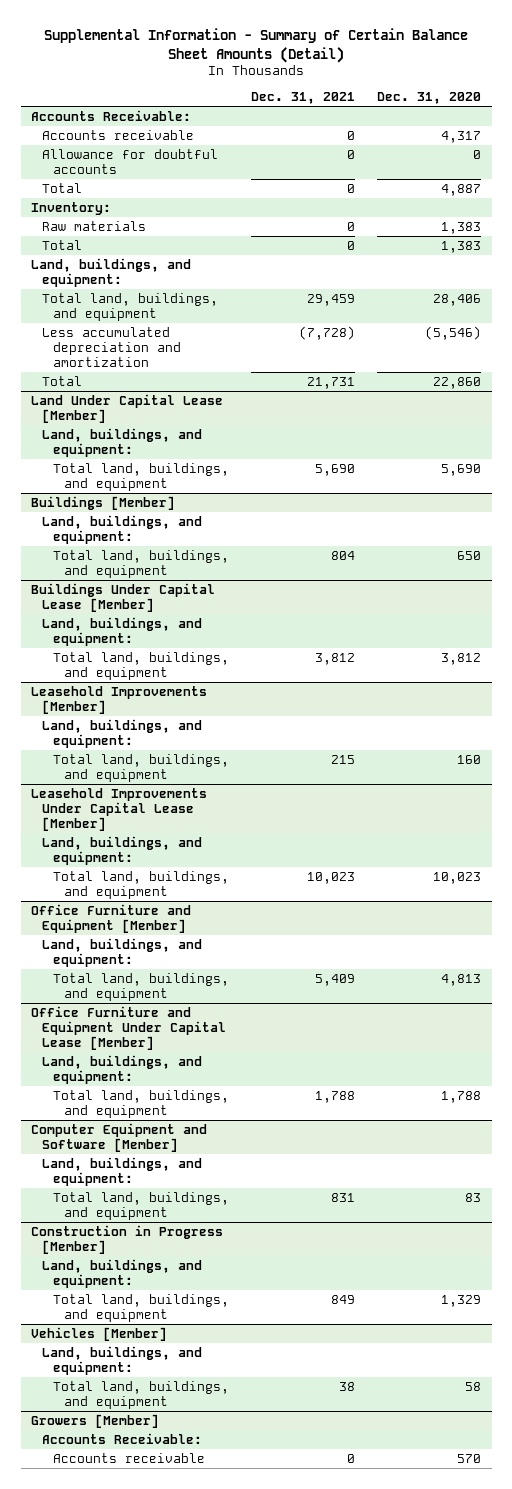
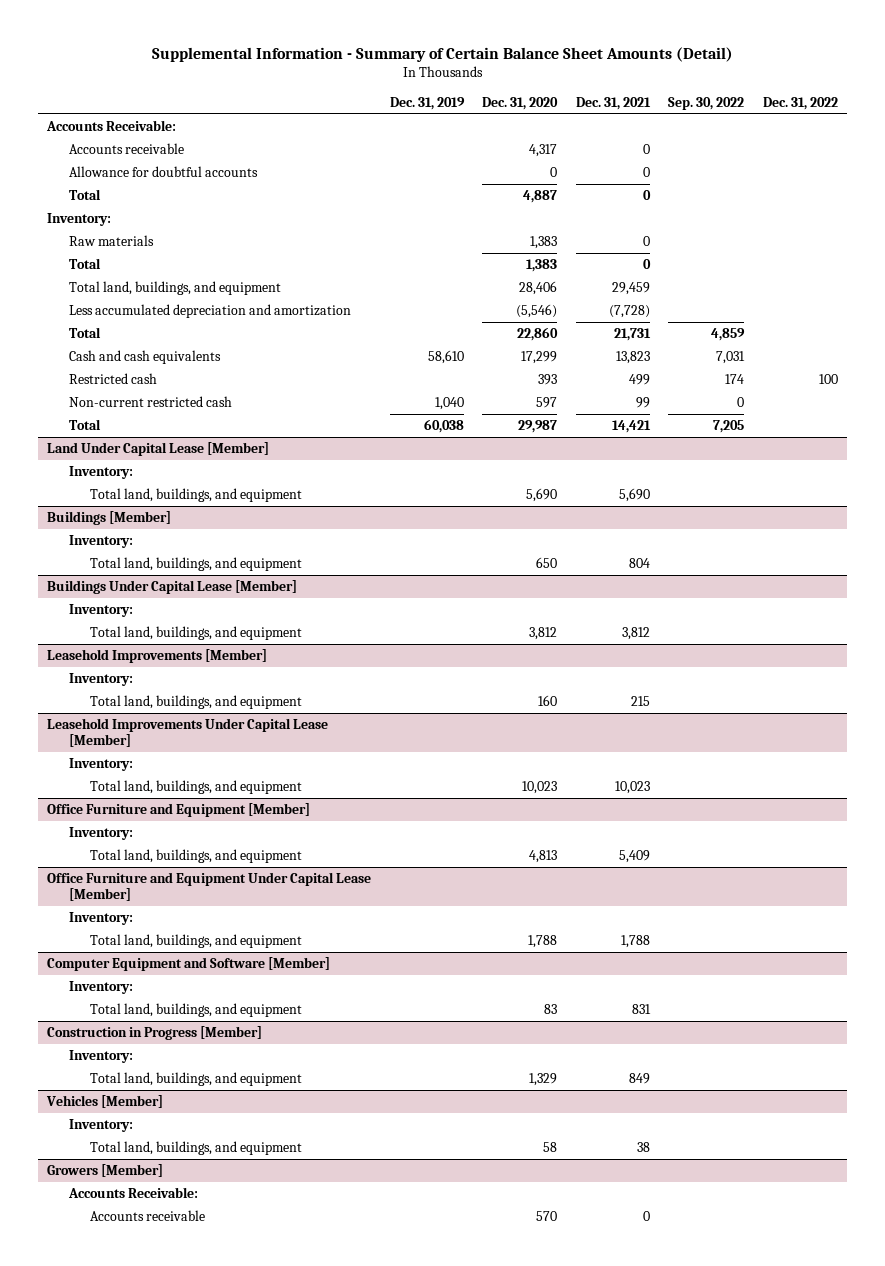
- | Dec. 31, 2021 | Dec. 31, 2020
+ | Dec. 31, 2019 | Dec. 31, 2020 | Dec. 31, 2021 | Sep. 30, 2022 | Dec. 31, 2022
- Land, buildings, and equipment:
+ Cash and cash equivalents | 58,610 | 17,299 | 13,823 | 7,031 |
+ Restricted cash | | 393 | 499 | 174 | 100
+ Non-current restricted cash | 1,040 | 597 | 99 | 0 |
+ Total | 60,038 | 29,987 | 14,421 | 7,205 |
@ Land Under Capital Lease [Member]
- Land, buildings, and equipment:
+ Inventory:
@ Buildings [Member]
- Land, buildings, and equipment:
+ Inventory:
@ Buildings Under Capital Lease [Member]
- Land, buildings, and equipment:
+ Inventory:
@ Leasehold Improvements [Member]
- Land, buildings, and equipment:
+ Inventory:
@ Leasehold Improvements Under Capital Lease [Member]
- Land, buildings, and equipment:
+ Inventory:
@ Office Furniture and Equipment [Member]
- Land, buildings, and equipment:
+ Inventory:
@ Office Furniture and Equipment Under Capital Lease [Member]
- Land, buildings, and equipment:
+ Inventory:
@ Computer Equipment and Software [Member]
- Land, buildings, and equipment:
+ Inventory:
@ Construction in Progress [Member]
- Land, buildings, and equipment:
+ Inventory:
@ Vehicles [Member]
- Land, buildings, and equipment:
+ Inventory:

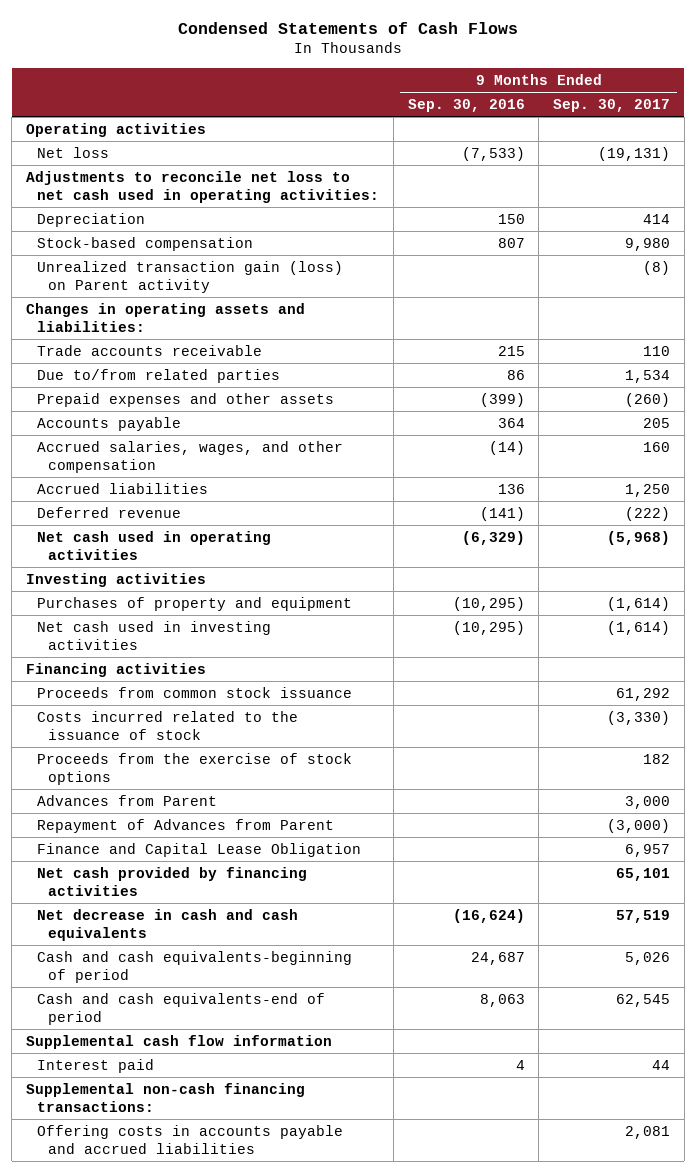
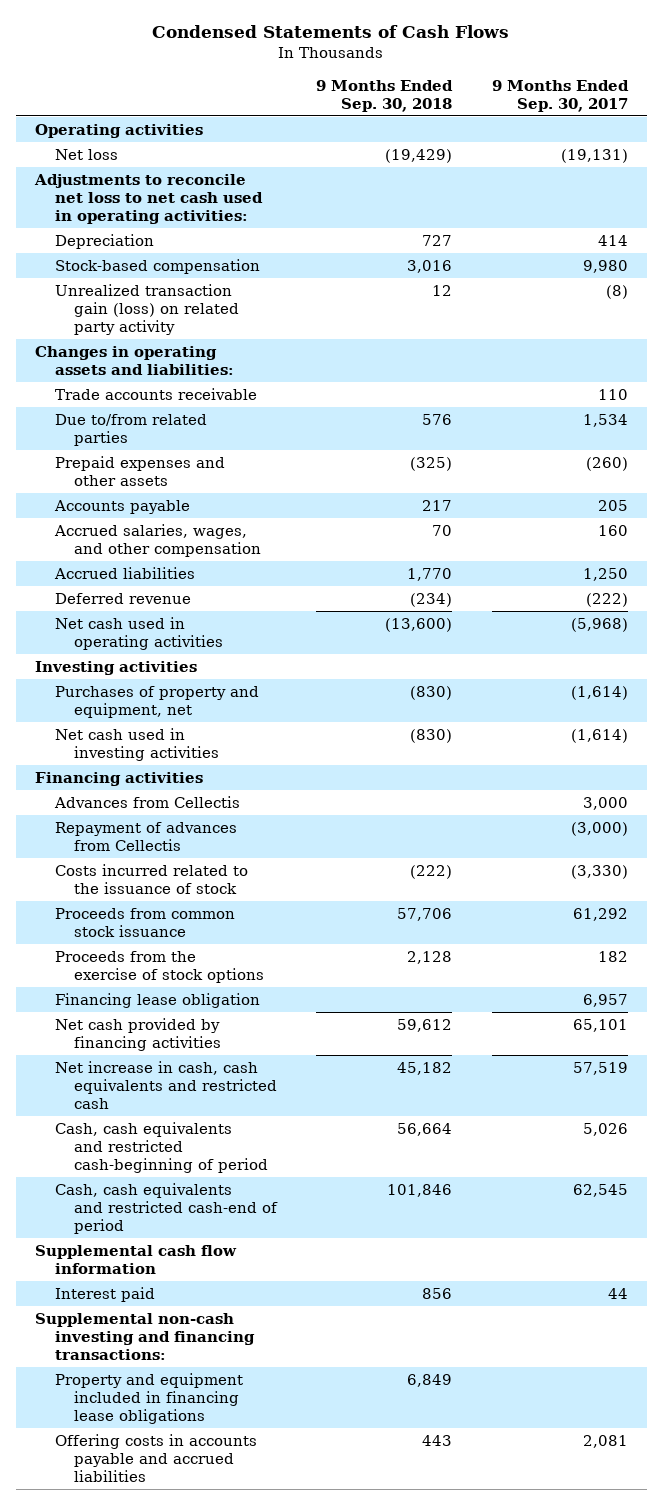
- | 9 Months Ended Sep. 30, 2016 | 9 Months Ended Sep. 30, 2017
+ | 9 Months Ended Sep. 30, 2018 | 9 Months Ended Sep. 30, 2017
- Unrealized transaction gain (loss) on Parent activity | | (8)
+ Unrealized transaction gain (loss) on related party activity | 12 | (8)
- Purchases of property and equipment | (10,295) | (1,614)
+ Purchases of property and equipment, net | (830) | (1,614)
+ Advances from Cellectis | | 3,000
+ Repayment of advances from Cellectis | | (3,000)
moved down: Proceeds from common stock issuance | 57,706 | 61,292
- Advances from Parent | | 3,000
- Repayment of Advances from Parent | | (3,000)
- Finance and Capital Lease Obligation | | 6,957
+ Financing lease obligation | | 6,957
- Net decrease in cash and cash equivalents | (16,624) | 57,519
- Cash and cash equivalents-beginning of period | 24,687 | 5,026
- Cash and cash equivalents-end of period | 8,063 | 62,545
+ Net increase in cash, cash equivalents and restricted cash | 45,182 | 57,519
+ Cash, cash equivalents and restricted cash-beginning of period | 56,664 | 5,026
+ Cash, cash equivalents and restricted cash-end of period | 101,846 | 62,545
- Supplemental non-cash financing transactions:
+ Supplemental non-cash investing and financing transactions:
+ Property and equipment included in financing lease obligations | 6,849 |

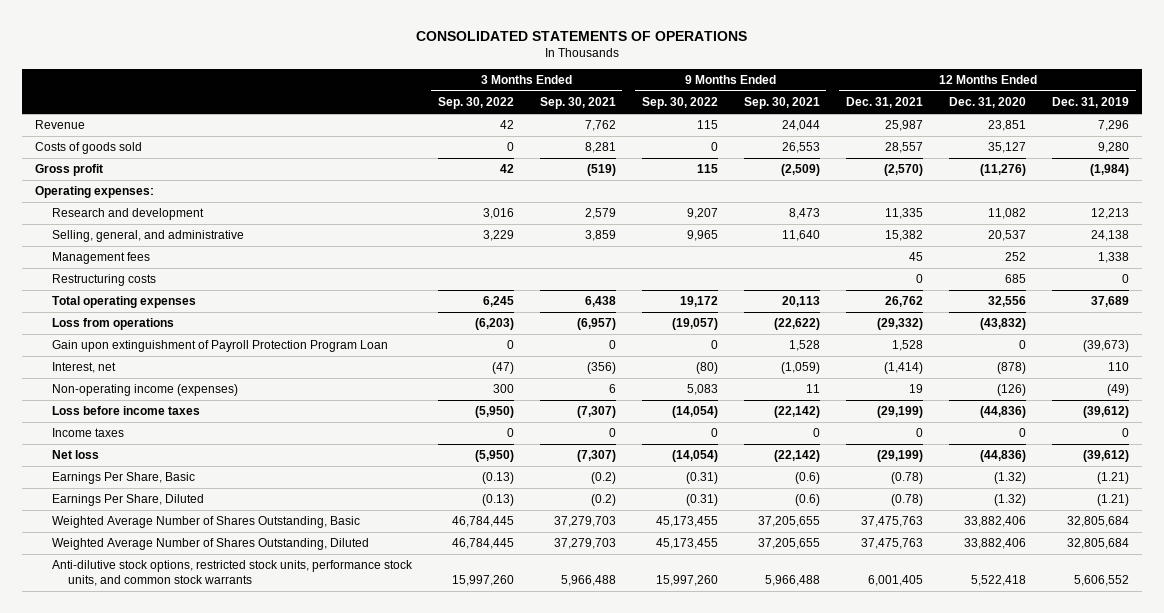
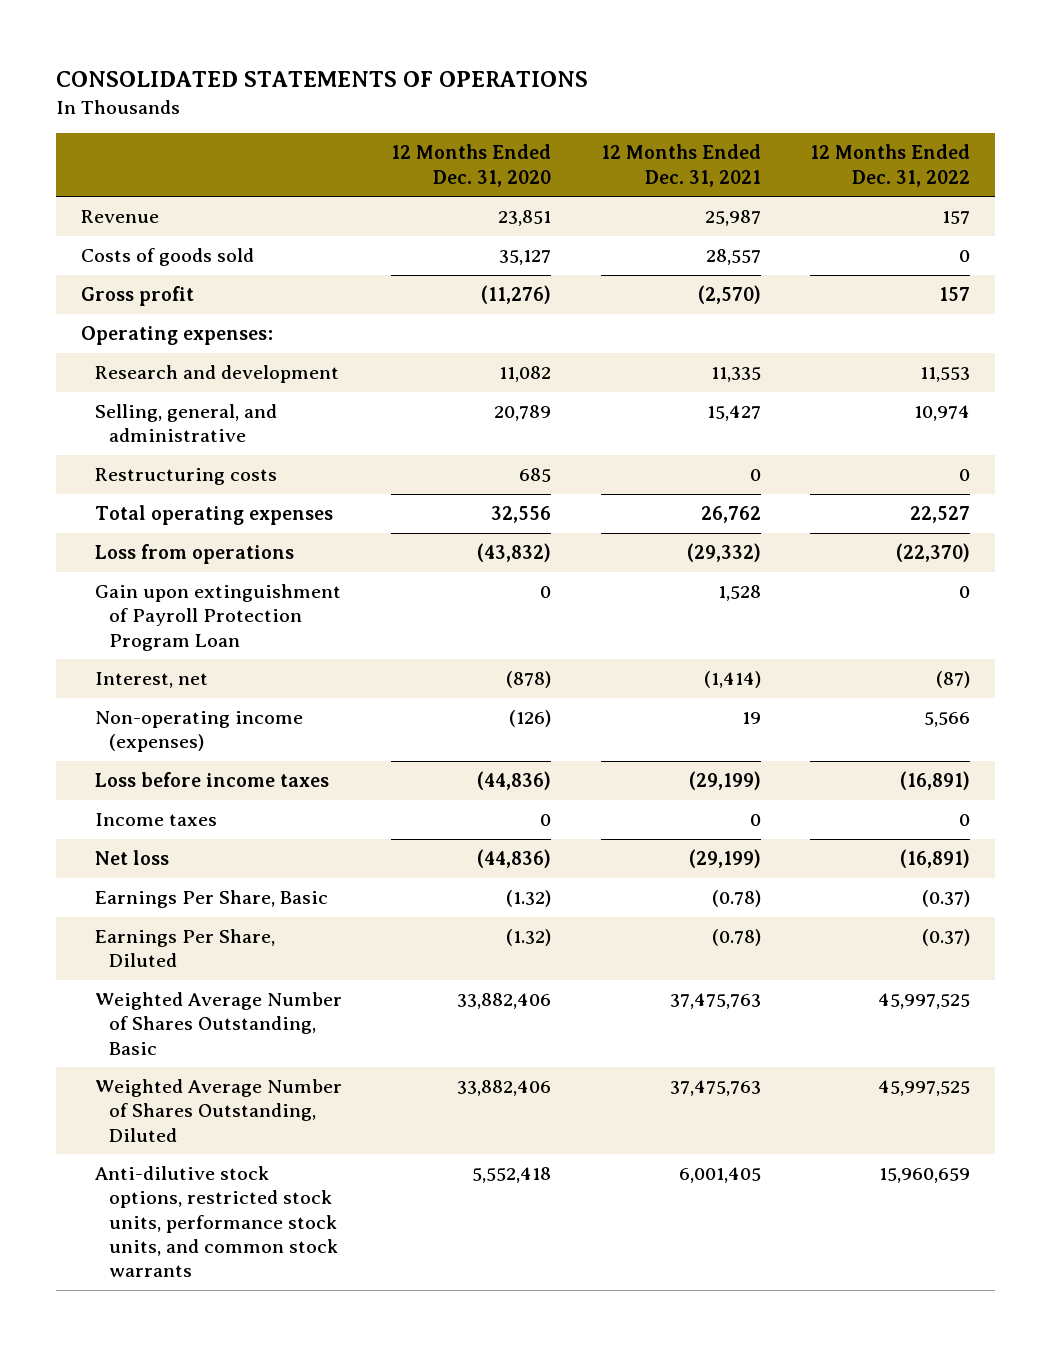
- | 3 Months Ended Sep. 30, 2022 | 3 Months Ended Sep. 30, 2021 | 9 Months Ended Sep. 30, 2022 | 9 Months Ended Sep. 30, 2021 | 12 Months Ended Dec. 31, 2021 | 12 Months Ended Dec. 31, 2020 | 12 Months Ended Dec. 31, 2019
+ | 12 Months Ended Dec. 31, 2020 | 12 Months Ended Dec. 31, 2021 | 12 Months Ended Dec. 31, 2022
- Selling, general, and administrative | 3,229 | 3,859 | 9,965 | 11,640 | 15,382 | 20,537 | 24,138
- Management fees | | | | | 45 | 252 | 1,338
+ Selling, general, and administrative | 20,789 | 15,427 | 10,974
- Anti-dilutive stock options, restricted stock units, performance stock units, and common stock warrants | 15,997,260 | 5,966,488 | 15,997,260 | 5,966,488 | 6,001,405 | 5,522,418 | 5,606,552
+ Anti-dilutive stock options, restricted stock units, performance stock units, and common stock warrants | 5,552,418 | 6,001,405 | 15,960,659

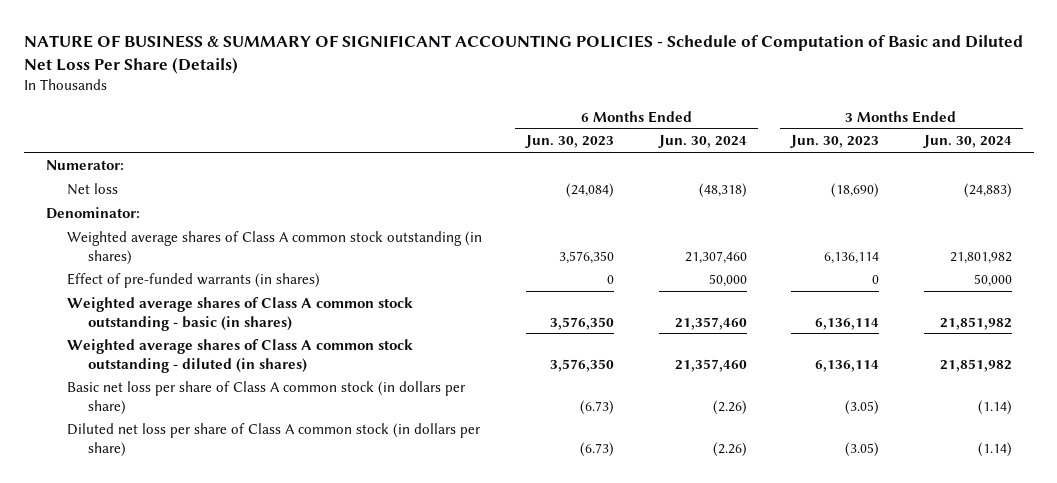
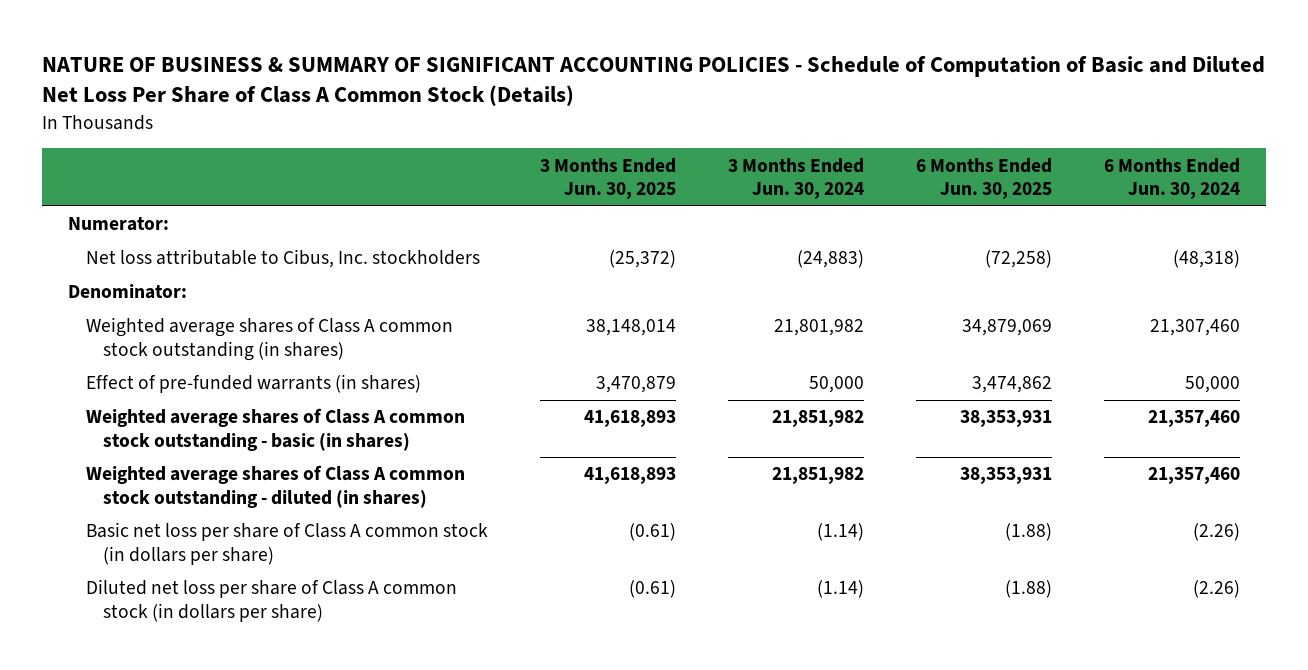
- NATURE OF BUSINESS & SUMMARY OF SIGNIFICANT ACCOUNTING POLICIES - Schedule of Computation of Basic and Diluted Net Loss Per Share (Details)
+ NATURE OF BUSINESS & SUMMARY OF SIGNIFICANT ACCOUNTING POLICIES - Schedule of Computation of Basic and Diluted Net Loss Per Share of Class A Common Stock (Details)
- | 6 Months Ended Jun. 30, 2023 | 6 Months Ended Jun. 30, 2024 | 3 Months Ended Jun. 30, 2023 | 3 Months Ended Jun. 30, 2024
+ | 3 Months Ended Jun. 30, 2025 | 3 Months Ended Jun. 30, 2024 | 6 Months Ended Jun. 30, 2025 | 6 Months Ended Jun. 30, 2024
- Net loss | (24,084) | (48,318) | (18,690) | (24,883)
+ Net loss attributable to Cibus, Inc. stockholders | (25,372) | (24,883) | (72,258) | (48,318)

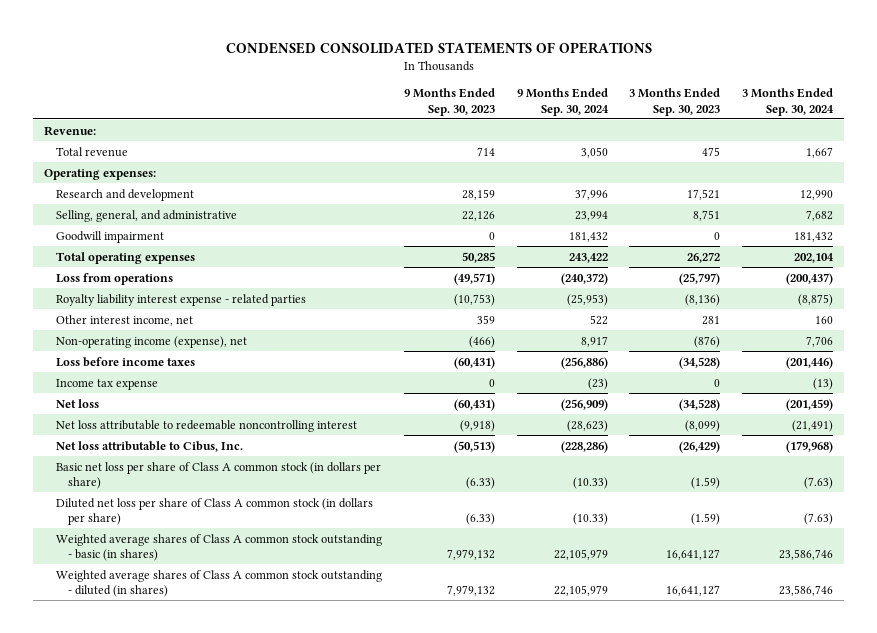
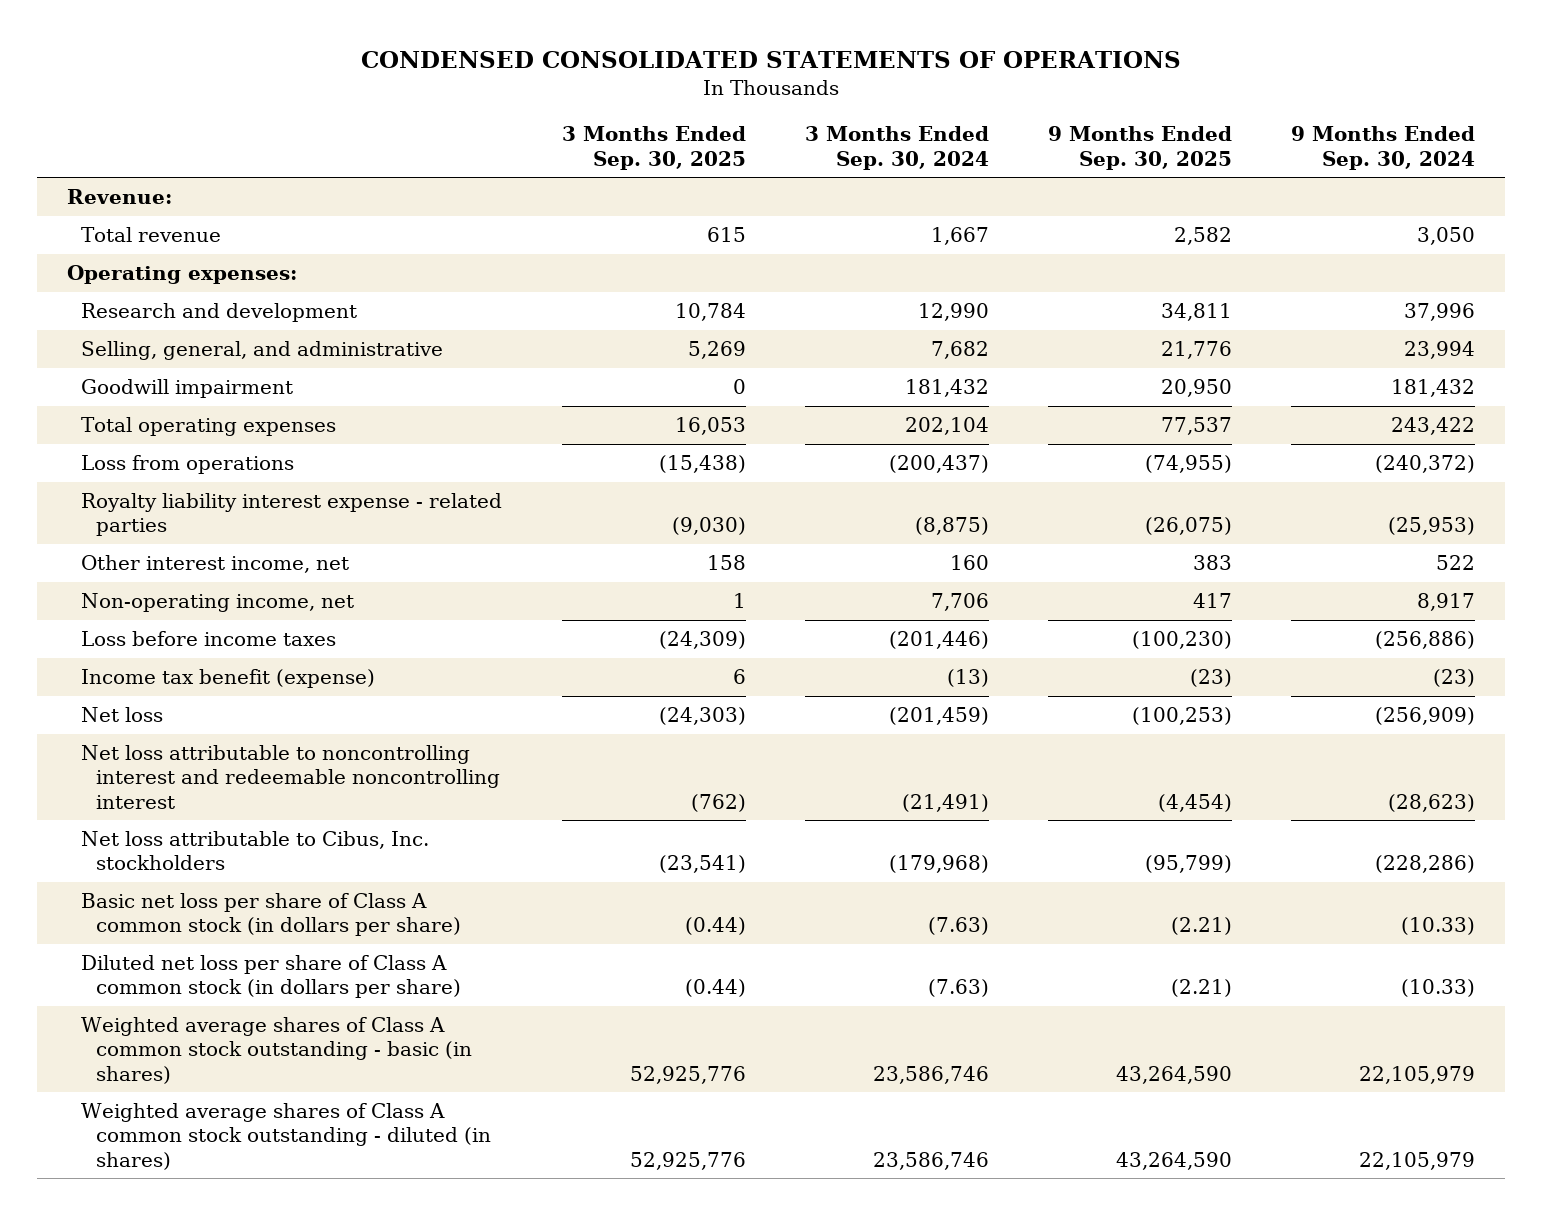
- | 9 Months Ended Sep. 30, 2023 | 9 Months Ended Sep. 30, 2024 | 3 Months Ended Sep. 30, 2023 | 3 Months Ended Sep. 30, 2024
+ | 3 Months Ended Sep. 30, 2025 | 3 Months Ended Sep. 30, 2024 | 9 Months Ended Sep. 30, 2025 | 9 Months Ended Sep. 30, 2024
- Non-operating income (expense), net | (466) | 8,917 | (876) | 7,706
+ Non-operating income, net | 1 | 7,706 | 417 | 8,917
- Income tax expense | 0 | (23) | 0 | (13)
+ Income tax benefit (expense) | 6 | (13) | (23) | (23)
- Net loss attributable to redeemable noncontrolling interest | (9,918) | (28,623) | (8,099) | (21,491)
- Net loss attributable to Cibus, Inc. | (50,513) | (228,286) | (26,429) | (179,968)
+ Net loss attributable to noncontrolling interest and redeemable noncontrolling interest | (762) | (21,491) | (4,454) | (28,623)
+ Net loss attributable to Cibus, Inc. stockholders | (23,541) | (179,968) | (95,799) | (228,286)

